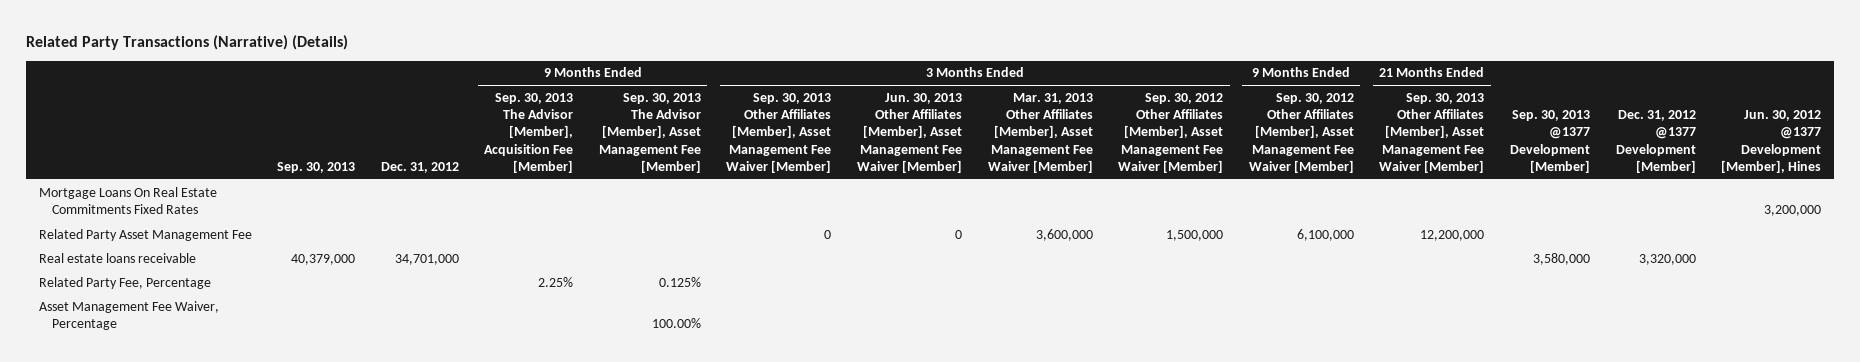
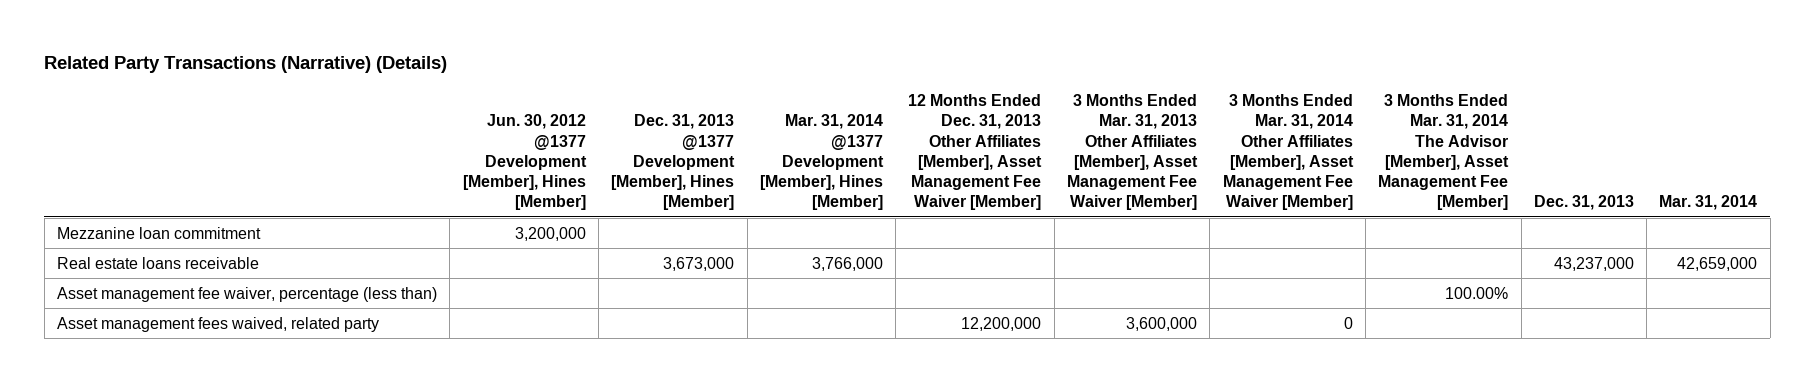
- | Sep. 30, 2013 | Dec. 31, 2012 | 9 Months Ended Sep. 30, 2013 The Advisor [Member], Acquisition Fee [Member] | 9 Months Ended Sep. 30, 2013 The Advisor [Member], Asset Management Fee [Member] | 3 Months Ended Sep. 30, 2013 Other Affiliates [Member], Asset Management Fee Waiver [Member] | 3 Months Ended Jun. 30, 2013 Other Affiliates [Member], Asset Management Fee Waiver [Member] | 3 Months Ended Mar. 31, 2013 Other Affiliates [Member], Asset Management Fee Waiver [Member] | 3 Months Ended Sep. 30, 2012 Other Affiliates [Member], Asset Management Fee Waiver [Member] | 9 Months Ended Sep. 30, 2012 Other Affiliates [Member], Asset Management Fee Waiver [Member] | 21 Months Ended Sep. 30, 2013 Other Affiliates [Member], Asset Management Fee Waiver [Member] | Sep. 30, 2013 @1377 Development [Member] | Dec. 31, 2012 @1377 Development [Member] | Jun. 30, 2012 @1377 Development [Member], Hines
+ | Jun. 30, 2012 @1377 Development [Member], Hines [Member] | Dec. 31, 2013 @1377 Development [Member], Hines [Member] | Mar. 31, 2014 @1377 Development [Member], Hines [Member] | 12 Months Ended Dec. 31, 2013 Other Affiliates [Member], Asset Management Fee Waiver [Member] | 3 Months Ended Mar. 31, 2013 Other Affiliates [Member], Asset Management Fee Waiver [Member] | 3 Months Ended Mar. 31, 2014 Other Affiliates [Member], Asset Management Fee Waiver [Member] | 3 Months Ended Mar. 31, 2014 The Advisor [Member], Asset Management Fee [Member] | Dec. 31, 2013 | Mar. 31, 2014
- Mortgage Loans On Real Estate Commitments Fixed Rates | | | | | | | | | | | | | 3,200,000
- Related Party Asset Management Fee | | | | | 0 | 0 | 3,600,000 | 1,500,000 | 6,100,000 | 12,200,000 | | |
+ Mezzanine loan commitment | 3,200,000 | | | | | | | |
- Related Party Fee, Percentage | | | 2.25% | 0.125% | | | | | | | | |
- Asset Management Fee Waiver, Percentage | | | | 100.00% | | | | | | | | |
+ Asset management fee waiver, percentage (less than) | | | | | | | 100.00% | |
+ Asset management fees waived, related party | | | | 12,200,000 | 3,600,000 | 0 | | |

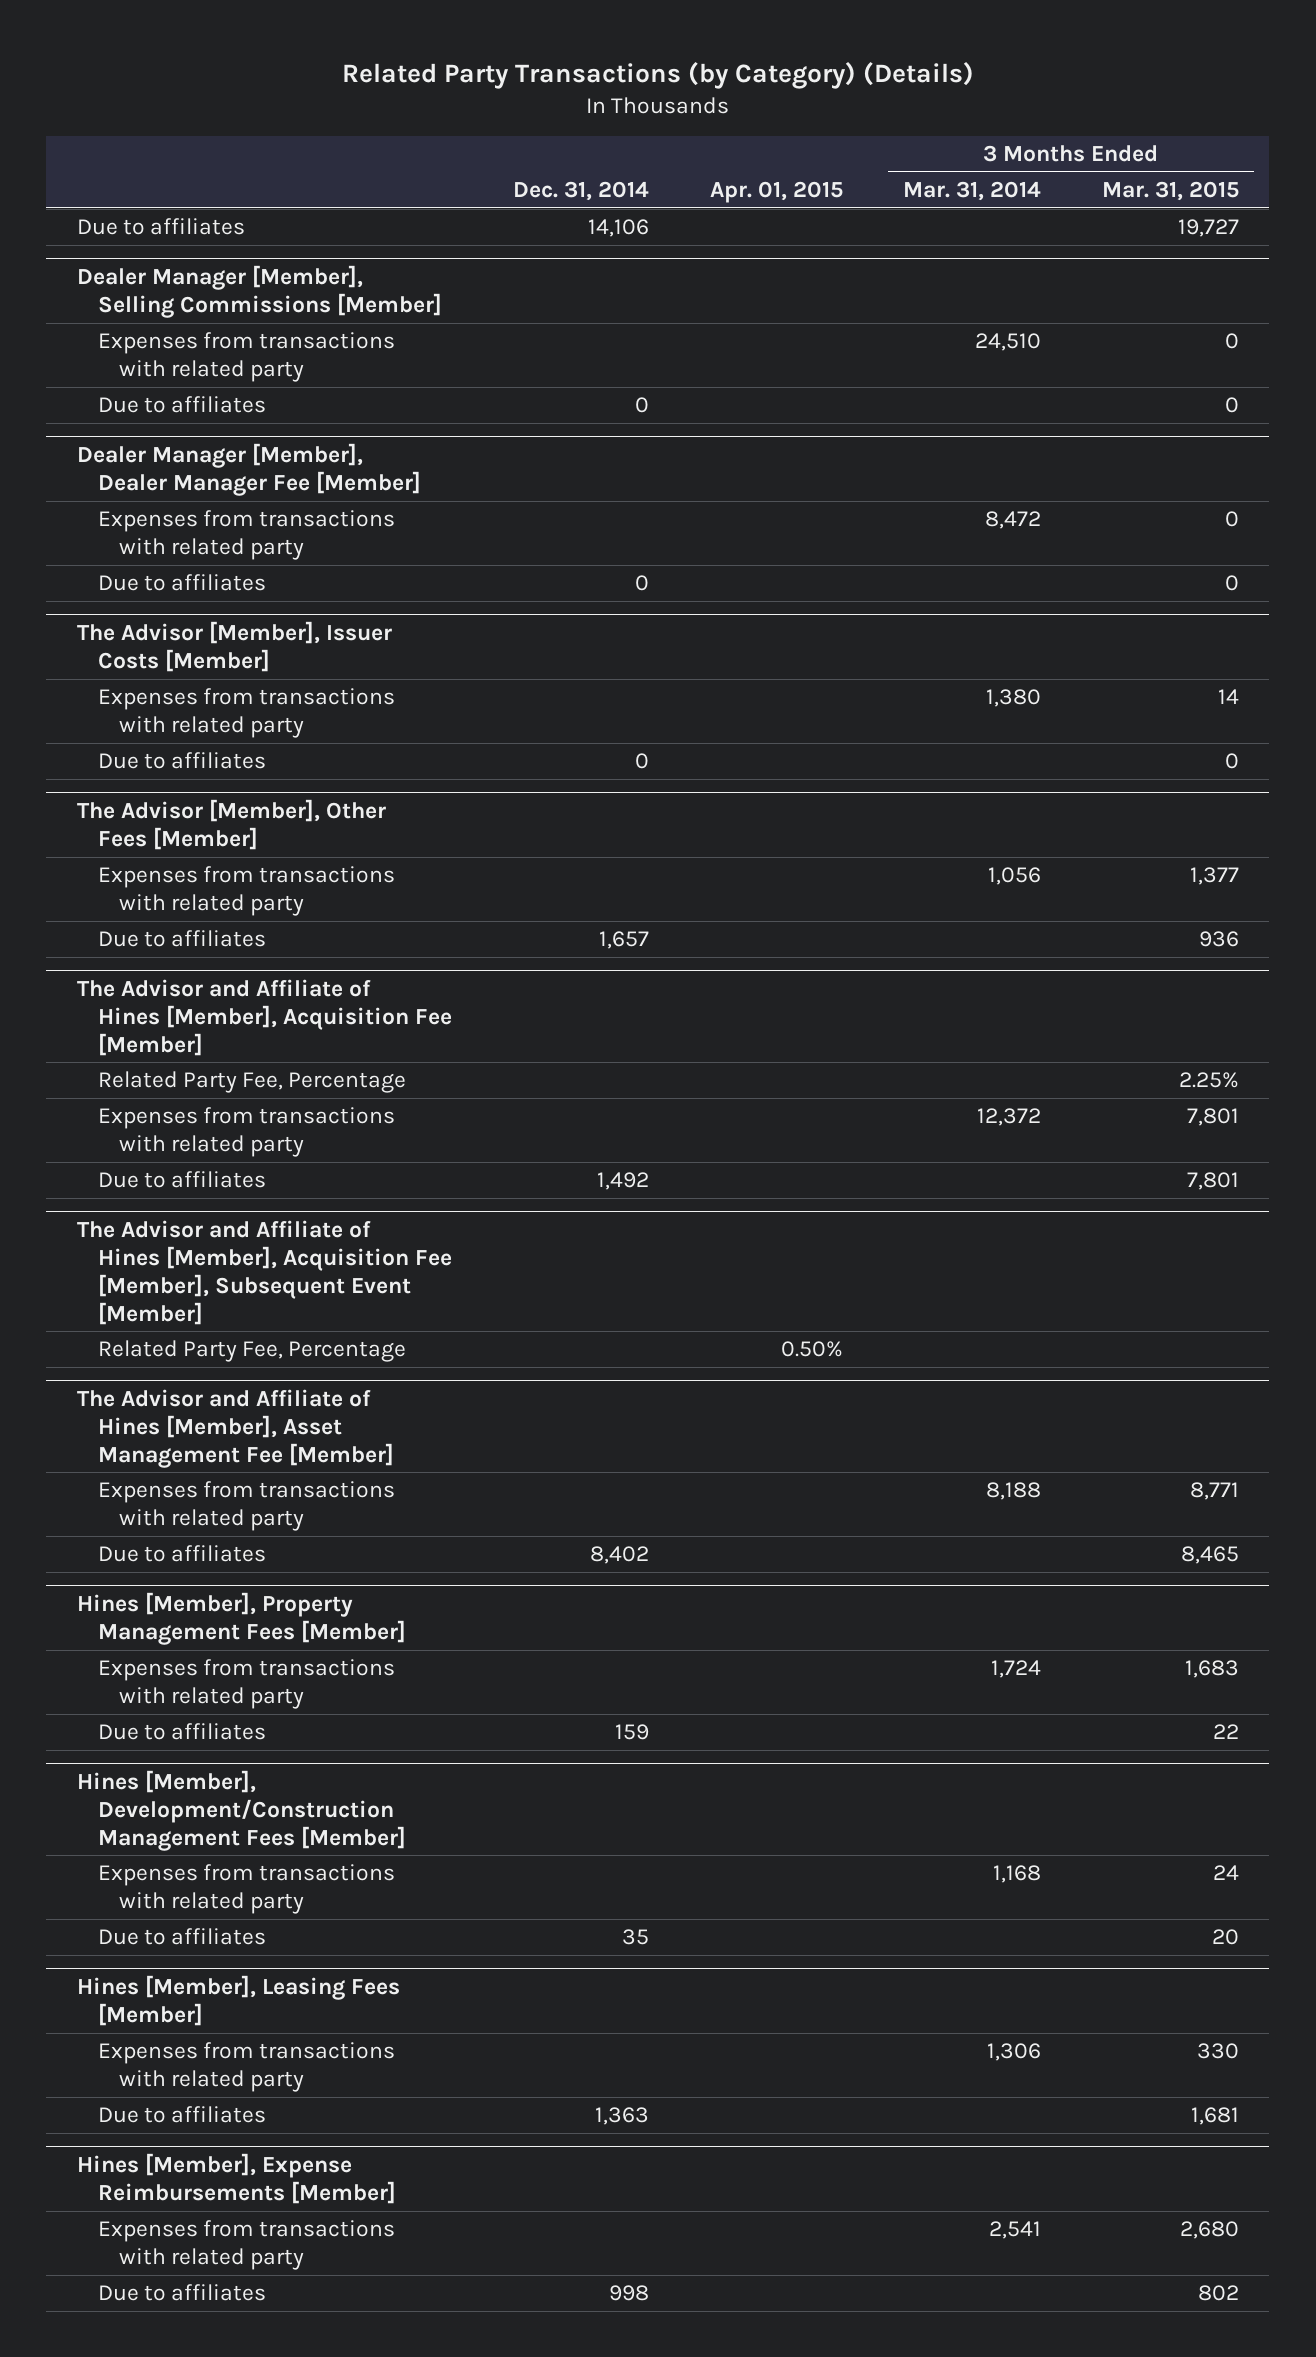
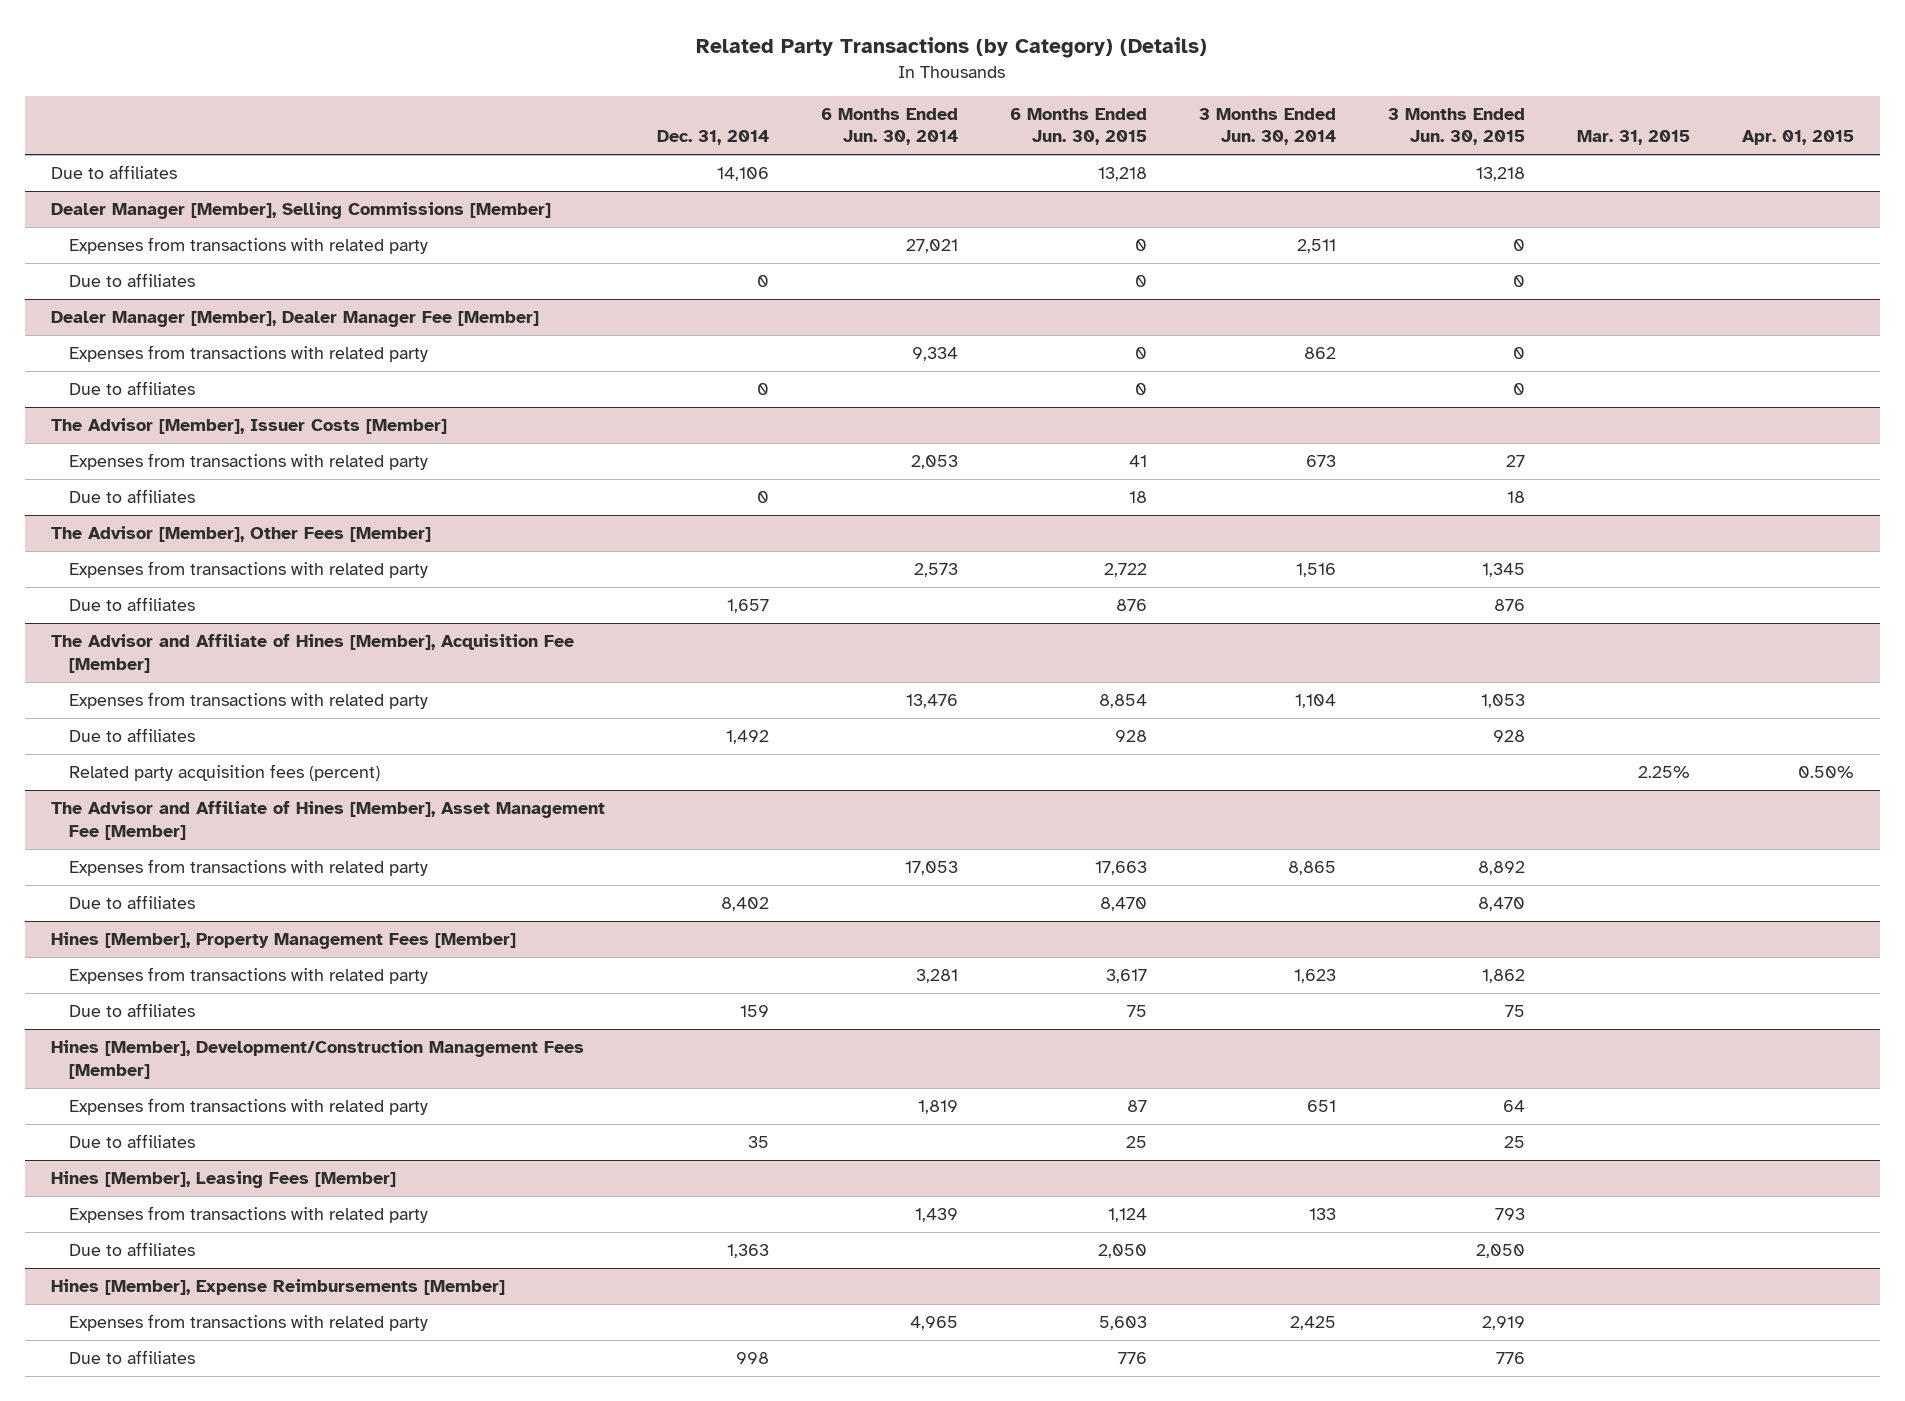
- | Dec. 31, 2014 | Apr. 01, 2015 | 3 Months Ended Mar. 31, 2014 | 3 Months Ended Mar. 31, 2015
+ | Dec. 31, 2014 | 6 Months Ended Jun. 30, 2014 | 6 Months Ended Jun. 30, 2015 | 3 Months Ended Jun. 30, 2014 | 3 Months Ended Jun. 30, 2015 | Mar. 31, 2015 | Apr. 01, 2015
@ The Advisor and Affiliate of Hines [Member], Acquisition Fee [Member]
- Related Party Fee, Percentage | | | | 2.25%
- The Advisor and Affiliate of Hines [Member], Acquisition Fee [Member], Subsequent Event [Member]
- Related Party Fee, Percentage | | 0.50% | |
@ The Advisor and Affiliate of Hines [Member], Acquisition Fee [Member]
+ Related party acquisition fees (percent) | | | | | | 2.25% | 0.50%

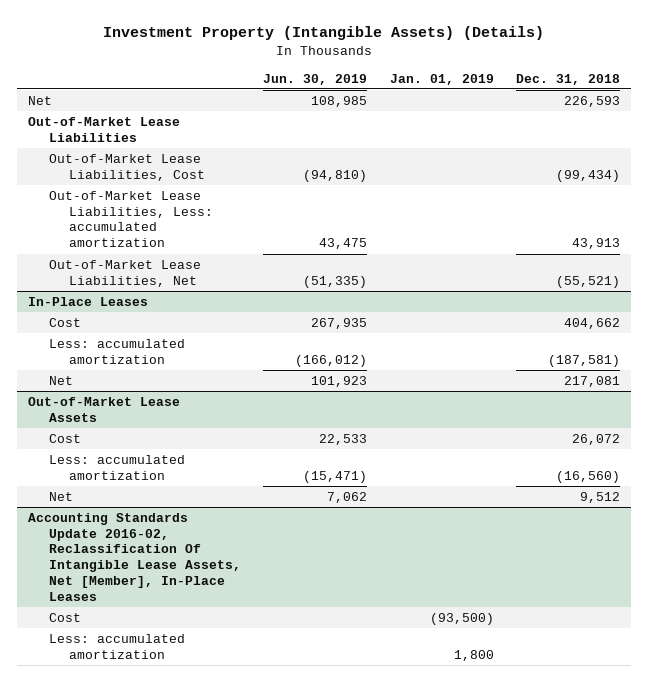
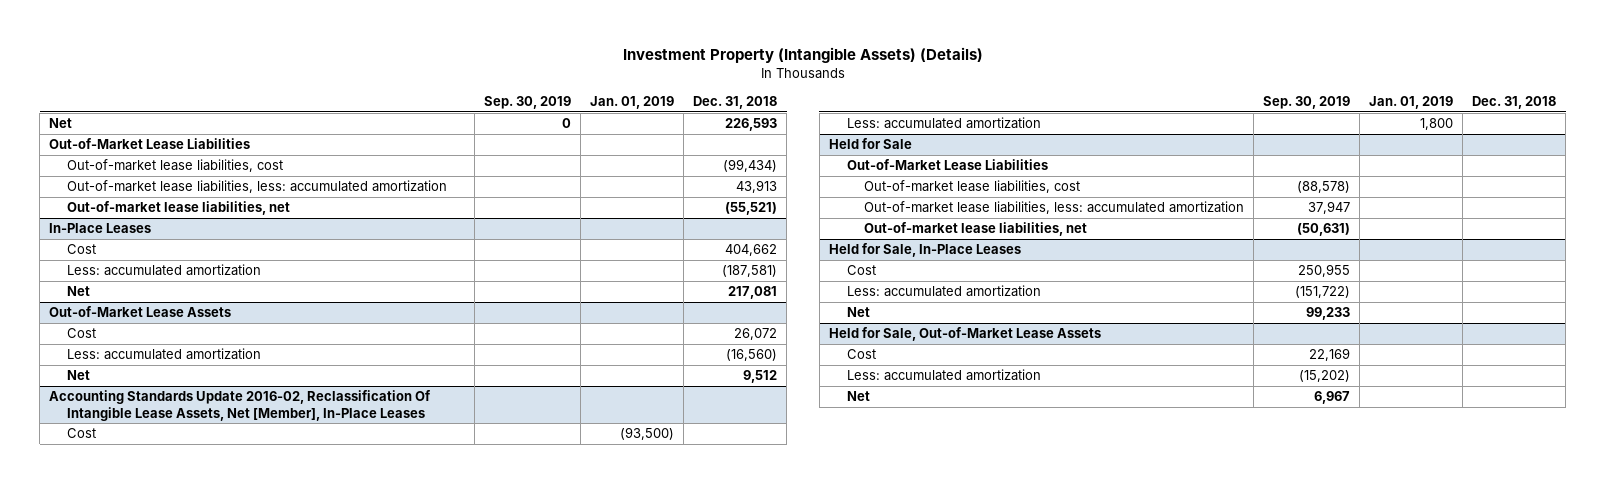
- | Jun. 30, 2019 | Jan. 01, 2019 | Dec. 31, 2018
+ | Sep. 30, 2019 | Jan. 01, 2019 | Dec. 31, 2018
- Out-of-Market Lease Liabilities, Cost | (94,810) | | (99,434)
- Out-of-Market Lease Liabilities, Less: accumulated amortization | 43,475 | | 43,913
- Out-of-Market Lease Liabilities, Net | (51,335) | | (55,521)
+ Out-of-market lease liabilities, cost | | | (99,434)
+ Out-of-market lease liabilities, less: accumulated amortization | | | 43,913
+ Out-of-market lease liabilities, net | | | (55,521)
+ Held for Sale
+ Out-of-Market Lease Liabilities
+ Out-of-market lease liabilities, cost | (88,578) | |
+ Out-of-market lease liabilities, less: accumulated amortization | 37,947 | |
+ Out-of-market lease liabilities, net | (50,631) | |
+ Held for Sale, In-Place Leases
+ Cost | 250,955 | |
+ Less: accumulated amortization | (151,722) | |
+ Net | 99,233 | |
+ Held for Sale, Out-of-Market Lease Assets
+ Cost | 22,169 | |
+ Less: accumulated amortization | (15,202) | |
+ Net | 6,967 | |

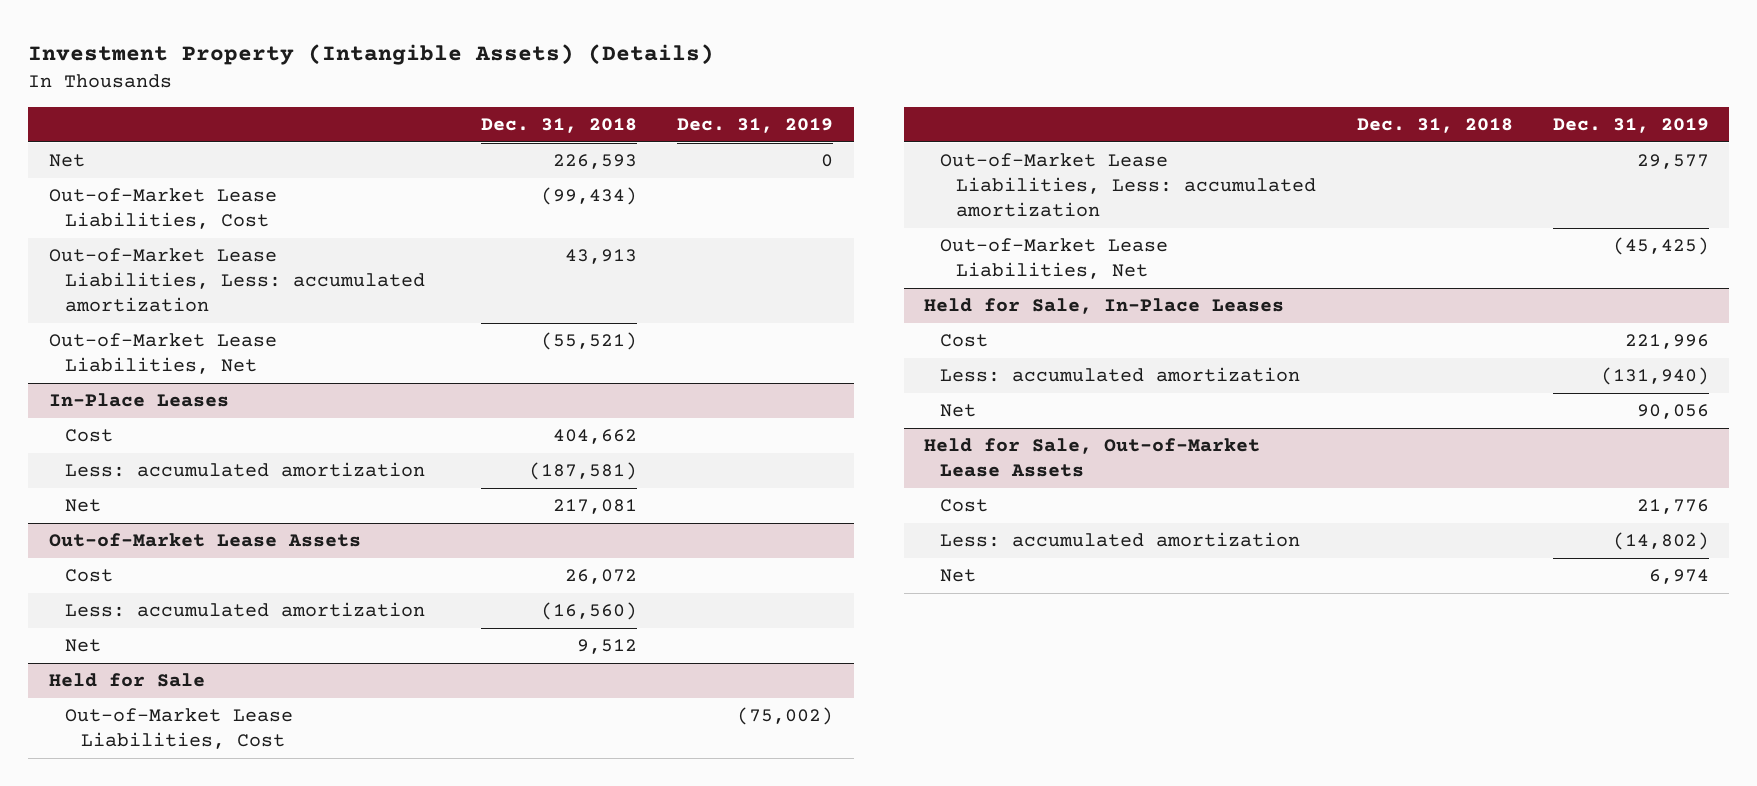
- | Sep. 30, 2019 | Jan. 01, 2019 | Dec. 31, 2018
+ | Dec. 31, 2018 | Dec. 31, 2019
- Out-of-Market Lease Liabilities
- Out-of-market lease liabilities, cost | | | (99,434)
- Out-of-market lease liabilities, less: accumulated amortization | | | 43,913
- Out-of-market lease liabilities, net | | | (55,521)
+ Out-of-Market Lease Liabilities, Cost | (99,434) |
+ Out-of-Market Lease Liabilities, Less: accumulated amortization | 43,913 |
+ Out-of-Market Lease Liabilities, Net | (55,521) |
- Accounting Standards Update 2016-02, Reclassification Of Intangible Lease Assets, Net [Member], In-Place Leases
- Cost | | (93,500) |
- Less: accumulated amortization | | 1,800 |
@ Held for Sale
- Out-of-Market Lease Liabilities
- Out-of-market lease liabilities, cost | (88,578) | |
- Out-of-market lease liabilities, less: accumulated amortization | 37,947 | |
- Out-of-market lease liabilities, net | (50,631) | |
+ Out-of-Market Lease Liabilities, Cost | | (75,002)
+ Out-of-Market Lease Liabilities, Less: accumulated amortization | | 29,577
+ Out-of-Market Lease Liabilities, Net | | (45,425)

